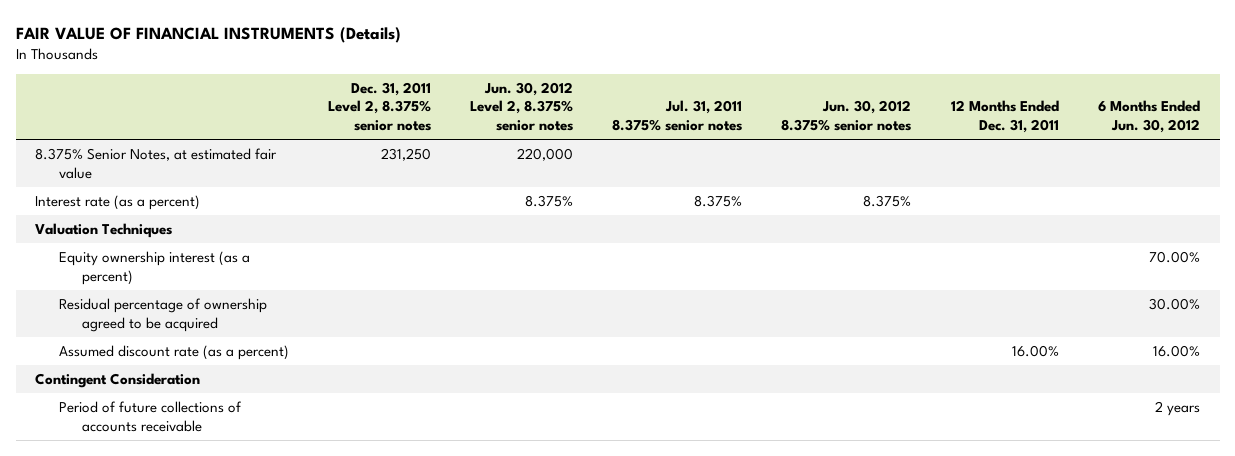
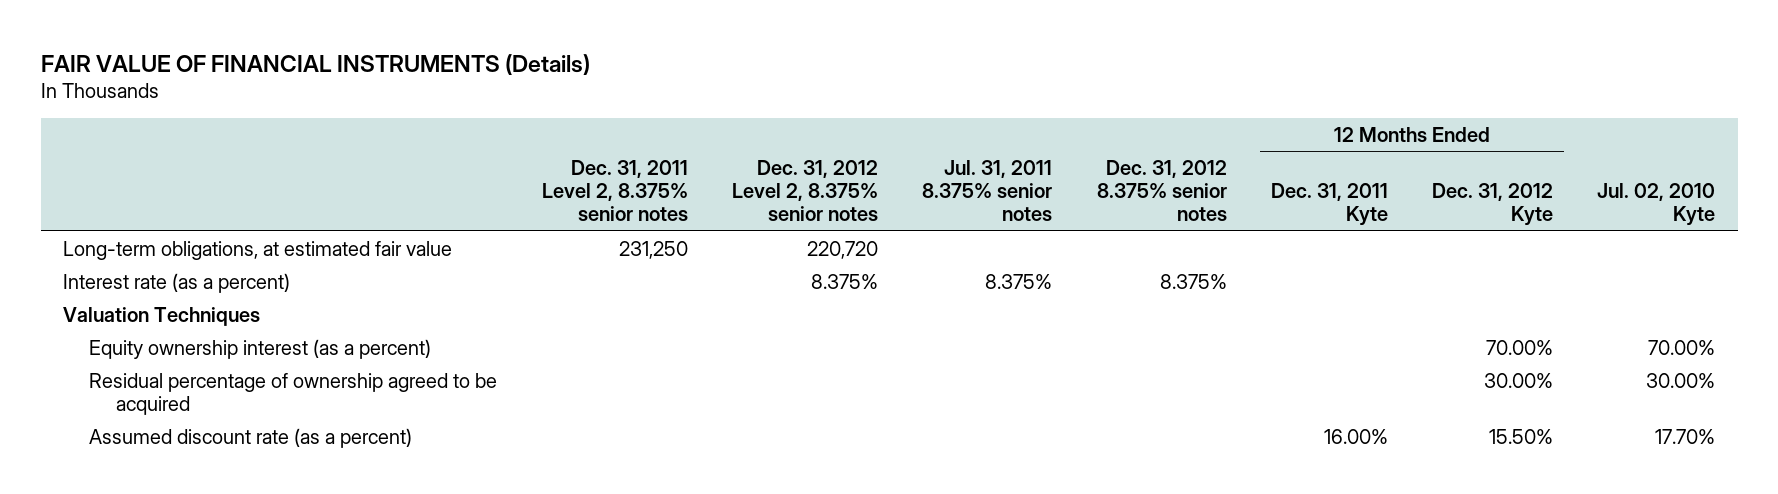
- | Dec. 31, 2011 Level 2, 8.375% senior notes | Jun. 30, 2012 Level 2, 8.375% senior notes | Jul. 31, 2011 8.375% senior notes | Jun. 30, 2012 8.375% senior notes | 12 Months Ended Dec. 31, 2011 | 6 Months Ended Jun. 30, 2012
+ | Dec. 31, 2011 Level 2, 8.375% senior notes | Dec. 31, 2012 Level 2, 8.375% senior notes | Jul. 31, 2011 8.375% senior notes | Dec. 31, 2012 8.375% senior notes | 12 Months Ended Dec. 31, 2011 Kyte | 12 Months Ended Dec. 31, 2012 Kyte | Jul. 02, 2010 Kyte
- 8.375% Senior Notes, at estimated fair value | 231,250 | 220,000 | | | |
+ Long-term obligations, at estimated fair value | 231,250 | 220,720 | | | | |
- Contingent Consideration
- Period of future collections of accounts receivable | | | | | | 2 years

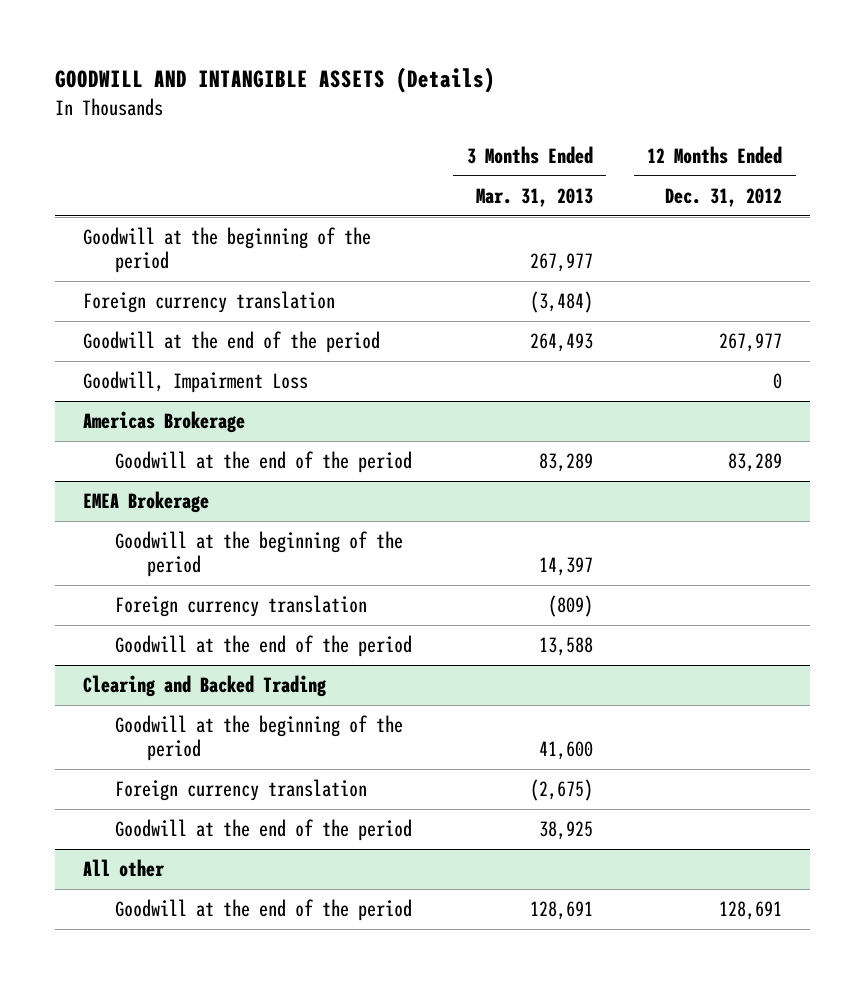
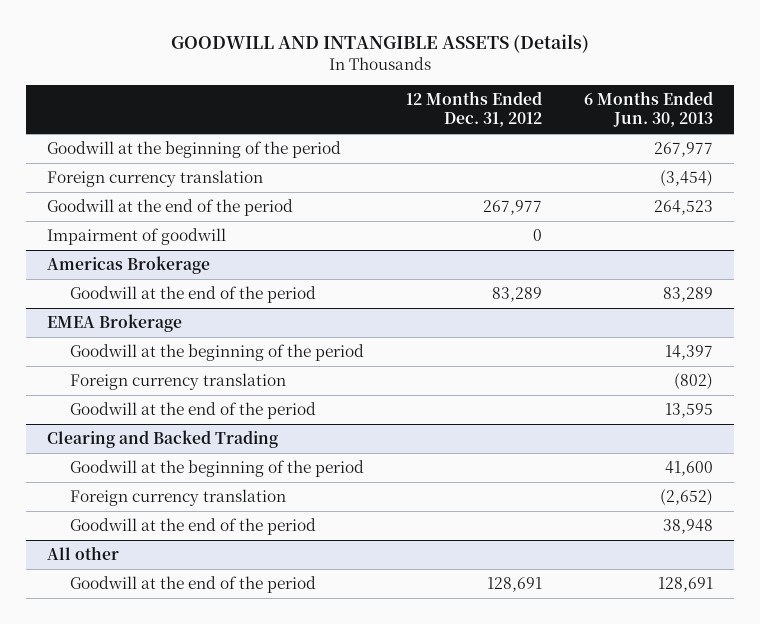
- | 3 Months Ended Mar. 31, 2013 | 12 Months Ended Dec. 31, 2012
+ | 12 Months Ended Dec. 31, 2012 | 6 Months Ended Jun. 30, 2013
- Goodwill, Impairment Loss | | 0
+ Impairment of goodwill | 0 |

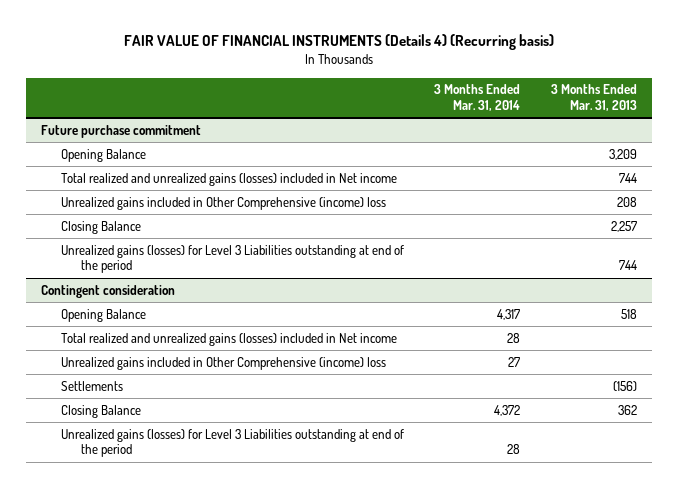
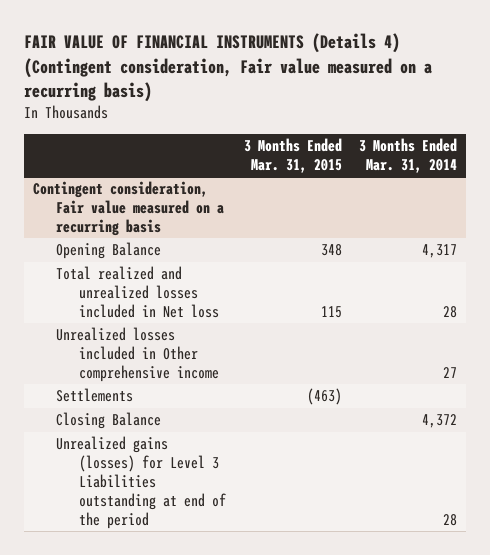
- FAIR VALUE OF FINANCIAL INSTRUMENTS (Details 4) (Recurring basis)
+ FAIR VALUE OF FINANCIAL INSTRUMENTS (Details 4) (Contingent consideration, Fair value measured on a recurring basis)
- | 3 Months Ended Mar. 31, 2014 | 3 Months Ended Mar. 31, 2013
+ | 3 Months Ended Mar. 31, 2015 | 3 Months Ended Mar. 31, 2014
- Future purchase commitment
- Opening Balance | | 3,209
- Total realized and unrealized gains (losses) included in Net income | | 744
- Unrealized gains included in Other Comprehensive (income) loss | | 208
- Closing Balance | | 2,257
- Unrealized gains (losses) for Level 3 Liabilities outstanding at end of the period | | 744
- Contingent consideration
+ Contingent consideration, Fair value measured on a recurring basis
- Total realized and unrealized gains (losses) included in Net income | 28 |
- Unrealized gains included in Other Comprehensive (income) loss | 27 |
+ Total realized and unrealized losses included in Net loss | 115 | 28
+ Unrealized losses included in Other comprehensive income | | 27

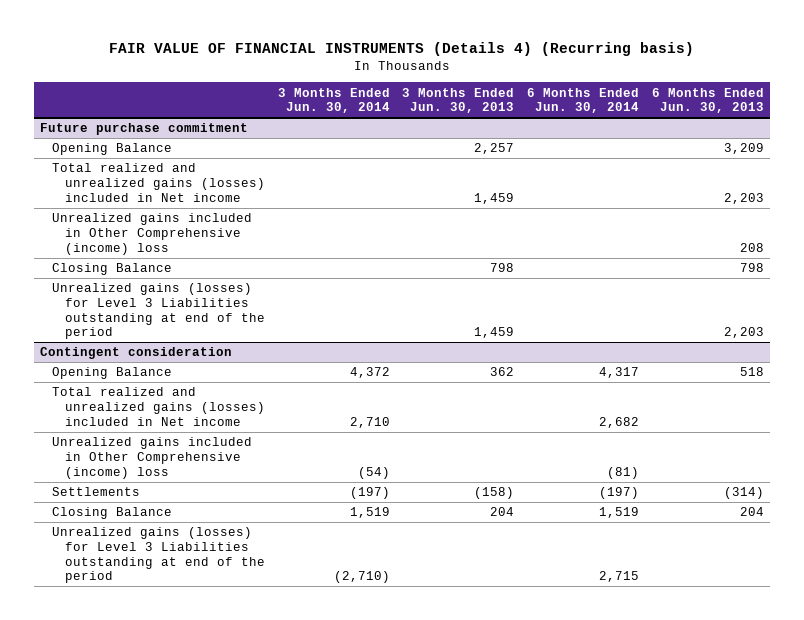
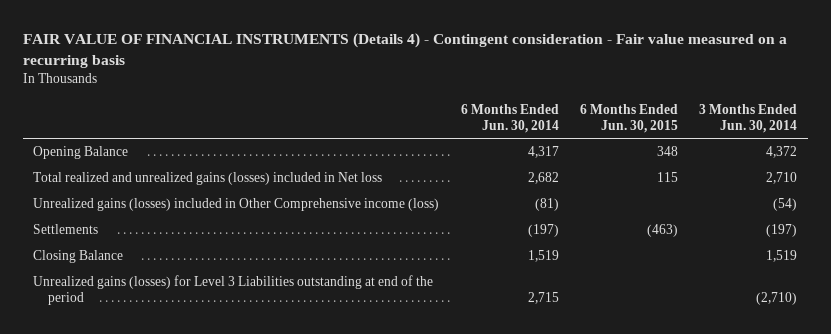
- FAIR VALUE OF FINANCIAL INSTRUMENTS (Details 4) (Recurring basis)
+ FAIR VALUE OF FINANCIAL INSTRUMENTS (Details 4) - Contingent consideration - Fair value measured on a recurring basis
- | 3 Months Ended Jun. 30, 2014 | 3 Months Ended Jun. 30, 2013 | 6 Months Ended Jun. 30, 2014 | 6 Months Ended Jun. 30, 2013
+ | 6 Months Ended Jun. 30, 2014 | 6 Months Ended Jun. 30, 2015 | 3 Months Ended Jun. 30, 2014
- Future purchase commitment
- Opening Balance | | 2,257 | | 3,209
- Total realized and unrealized gains (losses) included in Net income | | 1,459 | | 2,203
- Unrealized gains included in Other Comprehensive (income) loss | | | | 208
- Closing Balance | | 798 | | 798
- Unrealized gains (losses) for Level 3 Liabilities outstanding at end of the period | | 1,459 | | 2,203
- Contingent consideration
- Total realized and unrealized gains (losses) included in Net income | 2,710 | | 2,682 |
- Unrealized gains included in Other Comprehensive (income) loss | (54) | | (81) |
+ Total realized and unrealized gains (losses) included in Net loss | 2,682 | 115 | 2,710
+ Unrealized gains (losses) included in Other Comprehensive income (loss) | (81) | | (54)

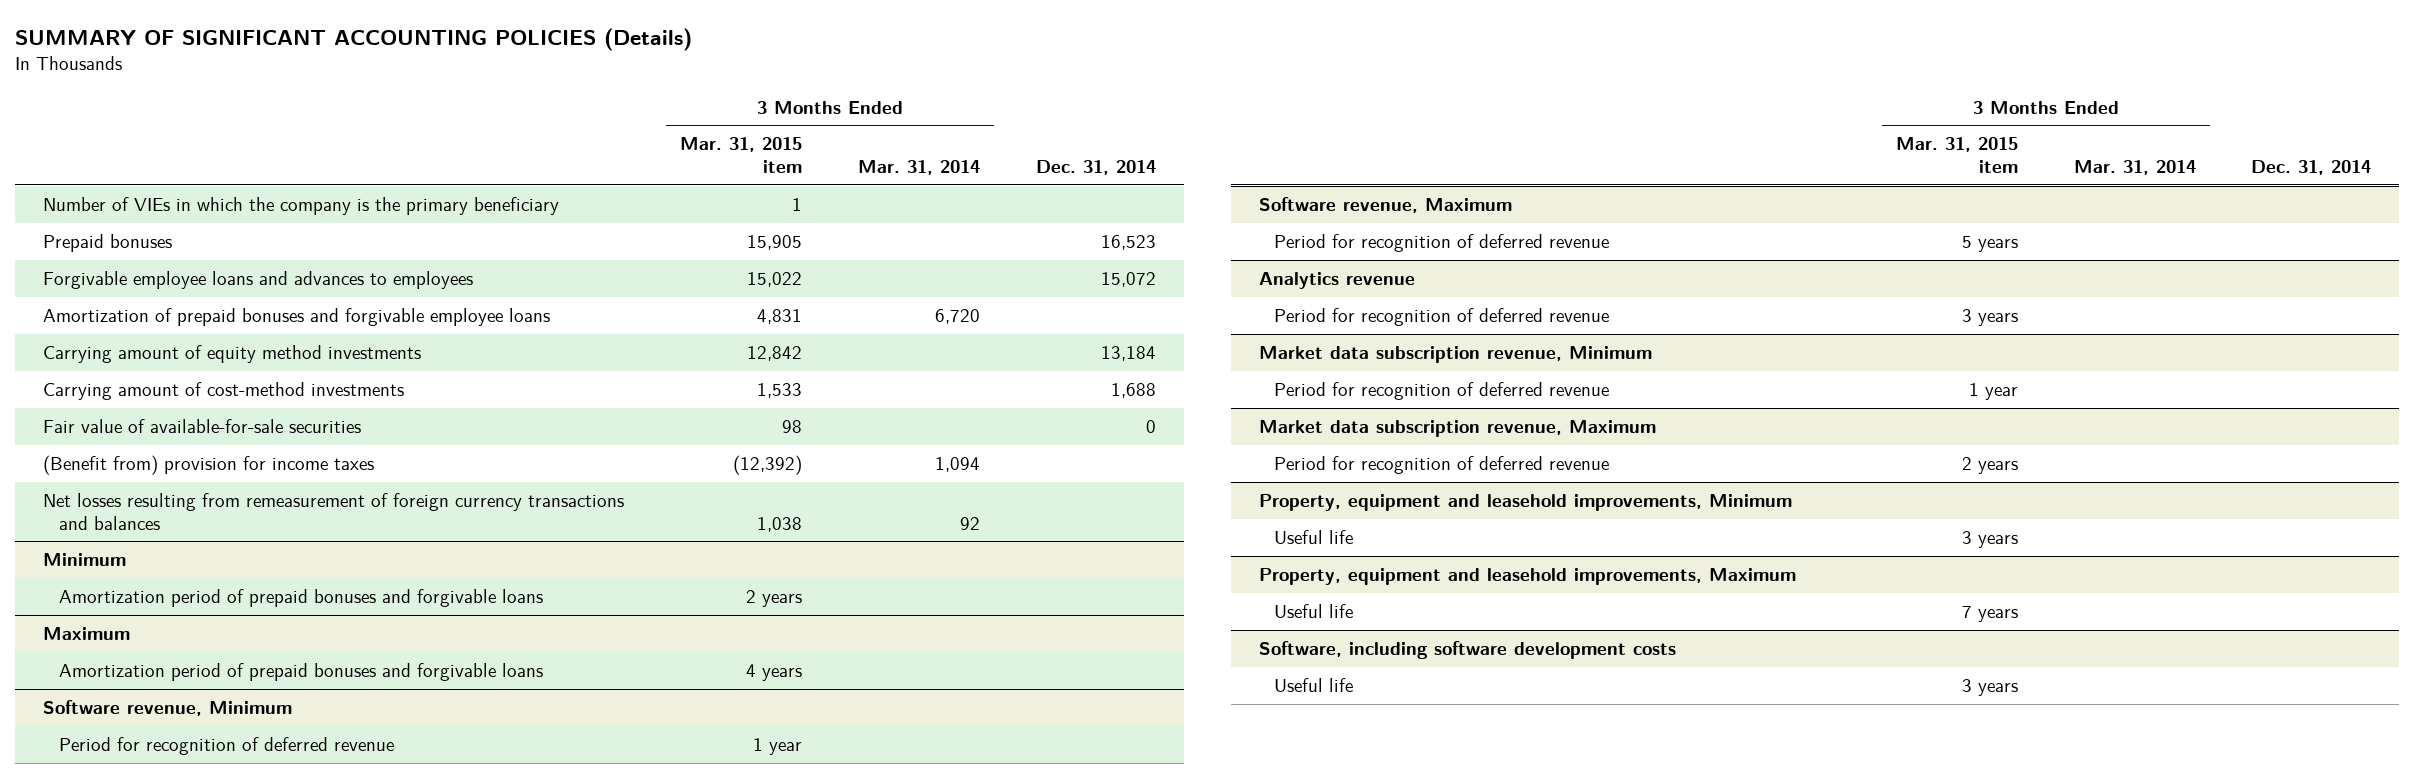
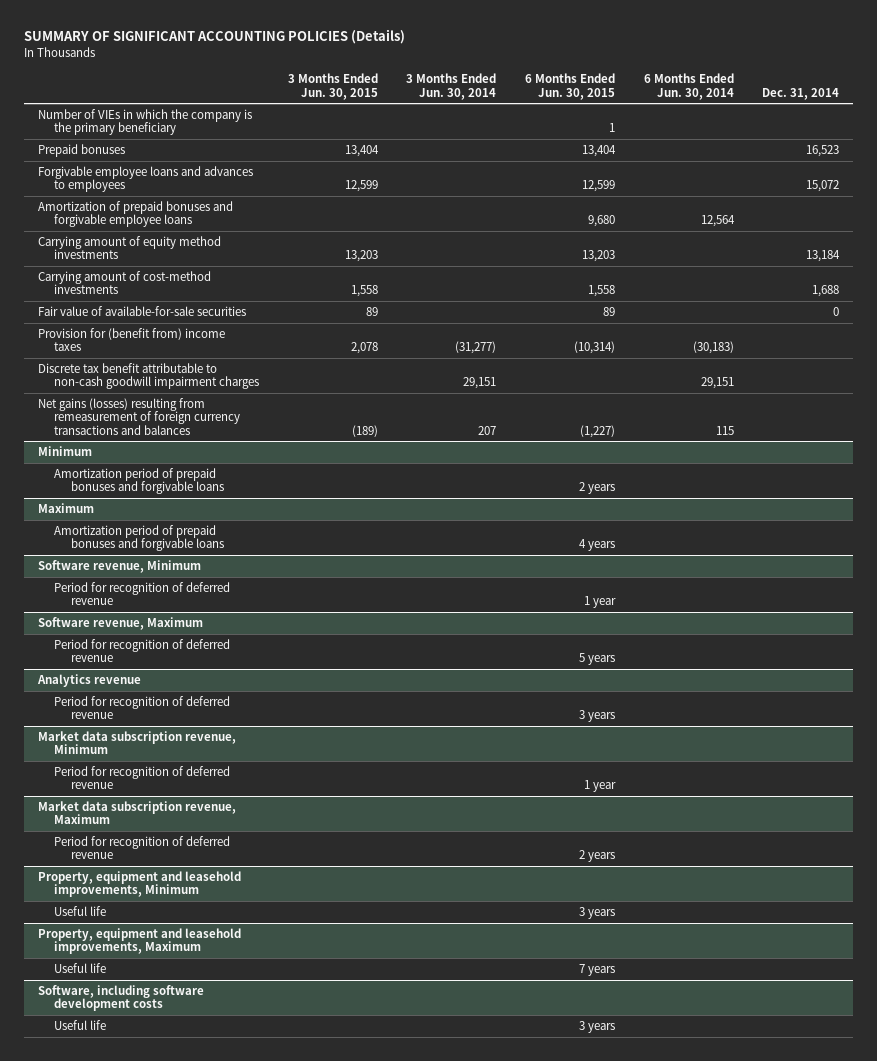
- | 3 Months Ended Mar. 31, 2015 item | 3 Months Ended Mar. 31, 2014 | Dec. 31, 2014
+ | 3 Months Ended Jun. 30, 2015 | 3 Months Ended Jun. 30, 2014 | 6 Months Ended Jun. 30, 2015 | 6 Months Ended Jun. 30, 2014 | Dec. 31, 2014
- (Benefit from) provision for income taxes | (12,392) | 1,094 |
- Net losses resulting from remeasurement of foreign currency transactions and balances | 1,038 | 92 |
+ Provision for (benefit from) income taxes | 2,078 | (31,277) | (10,314) | (30,183) |
+ Discrete tax benefit attributable to non-cash goodwill impairment charges | | 29,151 | | 29,151 |
+ Net gains (losses) resulting from remeasurement of foreign currency transactions and balances | (189) | 207 | (1,227) | 115 |

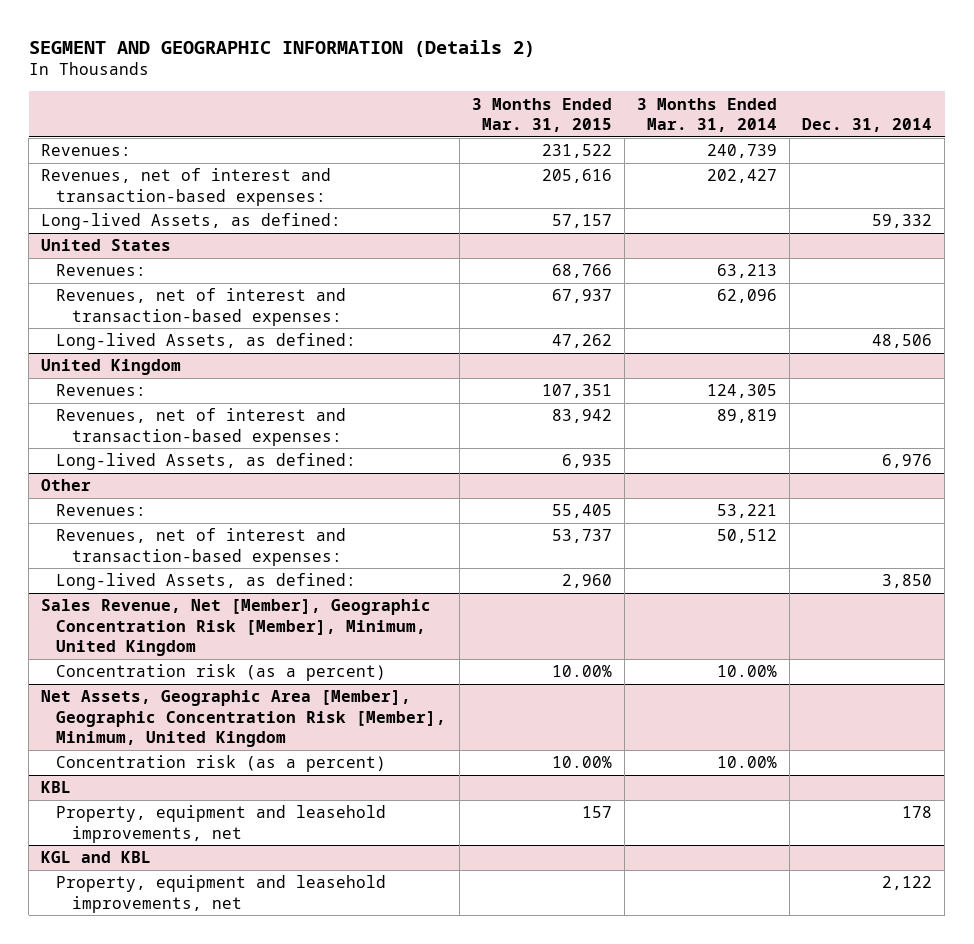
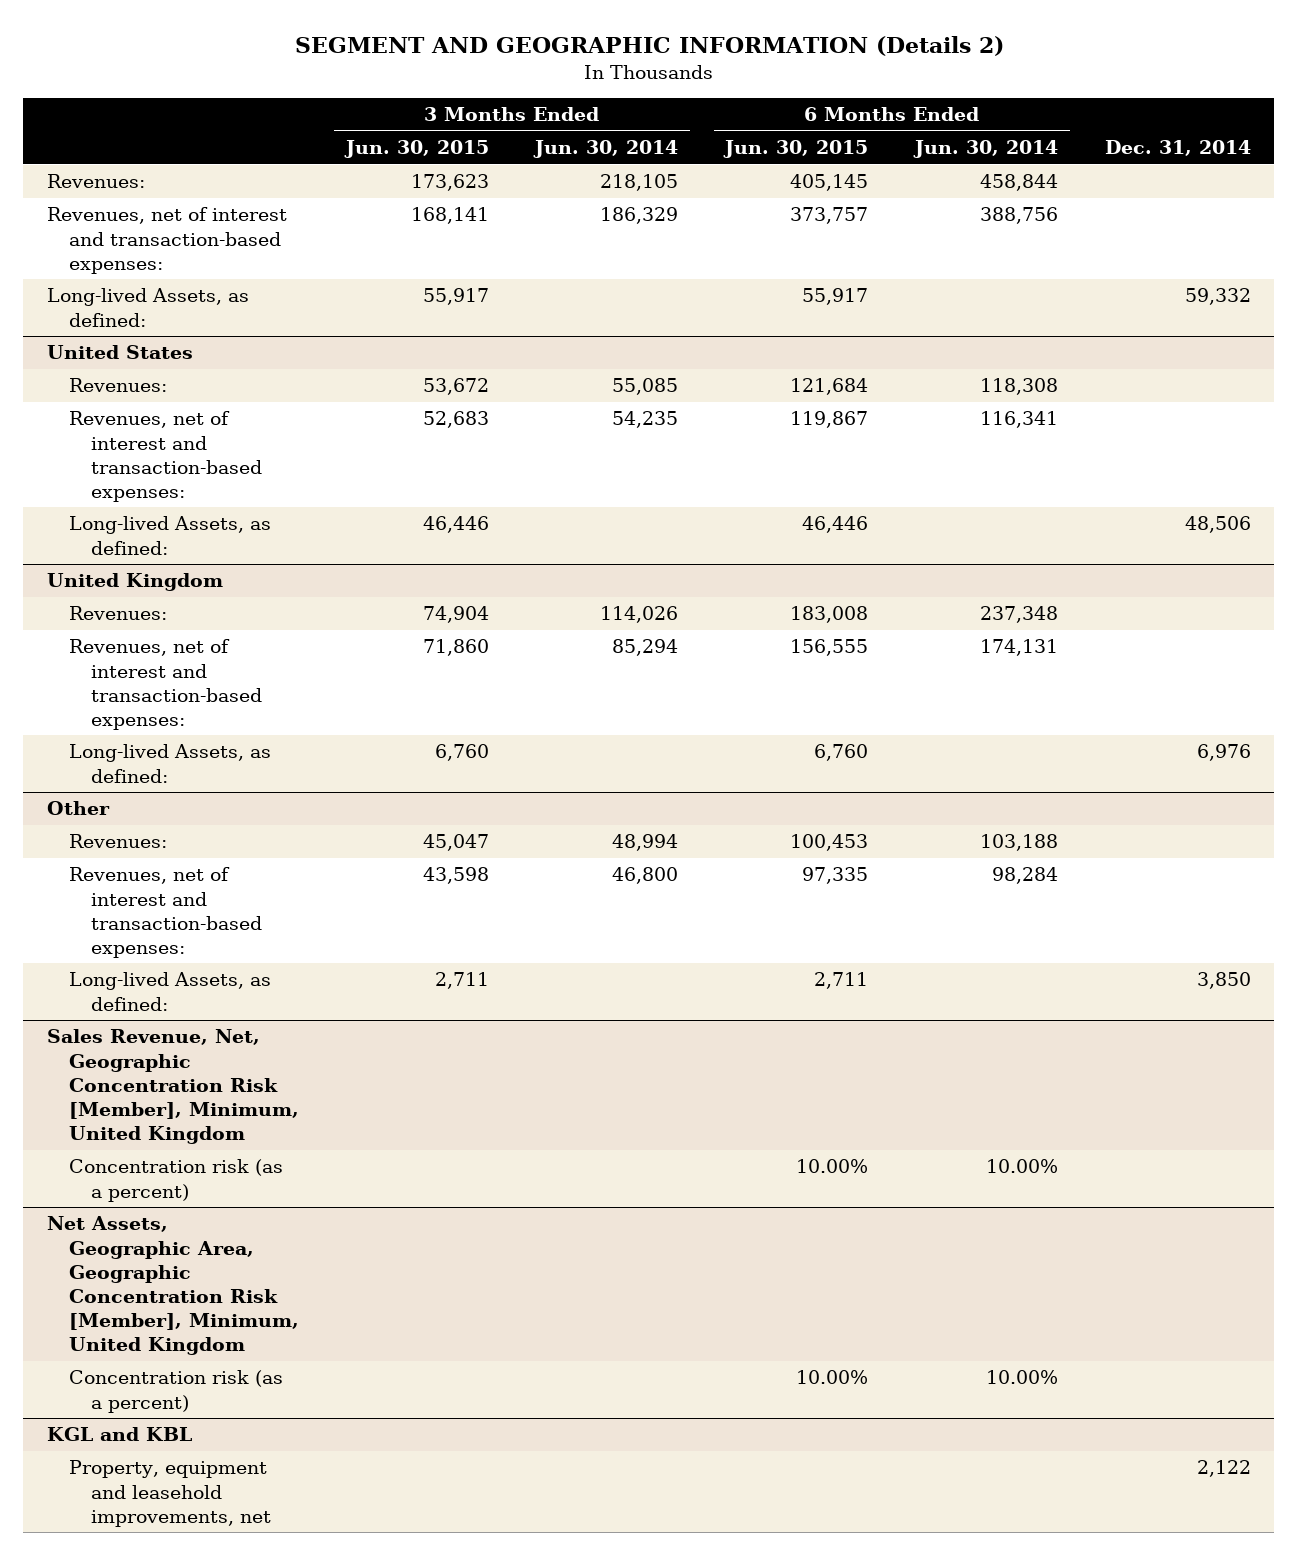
- | 3 Months Ended Mar. 31, 2015 | 3 Months Ended Mar. 31, 2014 | Dec. 31, 2014
+ | 3 Months Ended Jun. 30, 2015 | 3 Months Ended Jun. 30, 2014 | 6 Months Ended Jun. 30, 2015 | 6 Months Ended Jun. 30, 2014 | Dec. 31, 2014
- Sales Revenue, Net [Member], Geographic Concentration Risk [Member], Minimum, United Kingdom
+ Sales Revenue, Net, Geographic Concentration Risk [Member], Minimum, United Kingdom
- Net Assets, Geographic Area [Member], Geographic Concentration Risk [Member], Minimum, United Kingdom
+ Net Assets, Geographic Area, Geographic Concentration Risk [Member], Minimum, United Kingdom
- KBL
- Property, equipment and leasehold improvements, net | 157 | | 178

